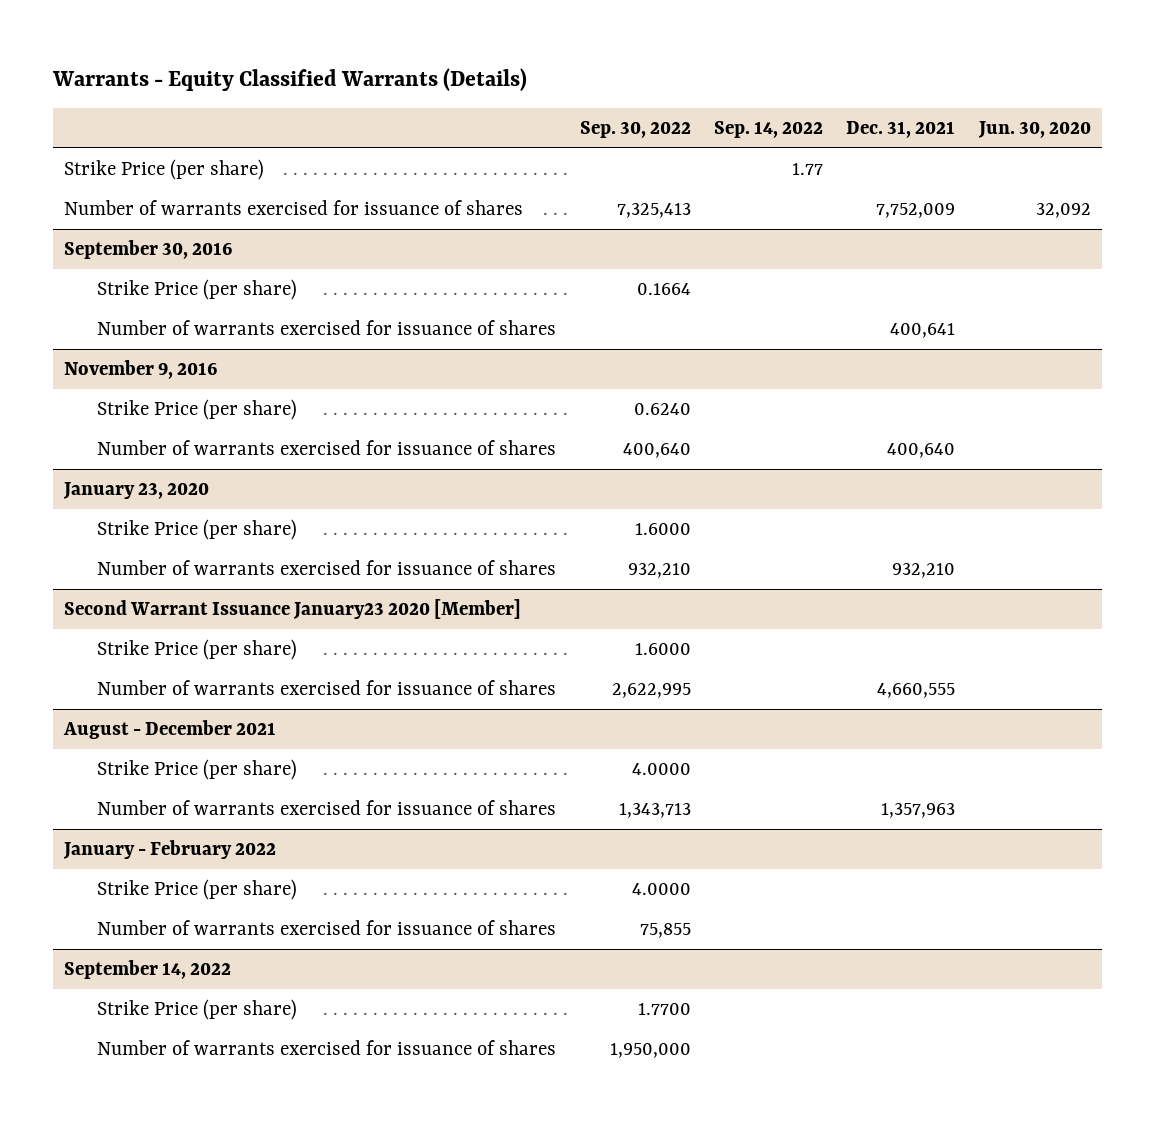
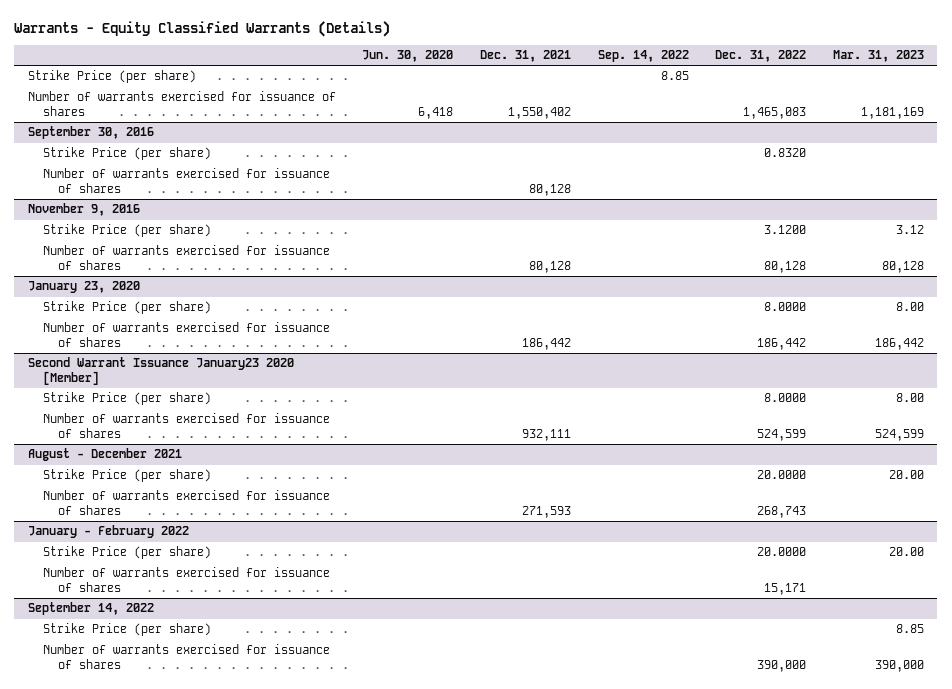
- | Sep. 30, 2022 | Sep. 14, 2022 | Dec. 31, 2021 | Jun. 30, 2020
+ | Jun. 30, 2020 | Dec. 31, 2021 | Sep. 14, 2022 | Dec. 31, 2022 | Mar. 31, 2023
- Strike Price (per share) | | 1.77 | |
- Number of warrants exercised for issuance of shares | 7,325,413 | | 7,752,009 | 32,092
+ Strike Price (per share) | | | 8.85 | |
+ Number of warrants exercised for issuance of shares | 6,418 | 1,550,402 | | 1,465,083 | 1,181,169
@ September 30, 2016
- Number of warrants exercised for issuance of shares | | | 400,641 |
+ Number of warrants exercised for issuance of shares | | 80,128 | | |
@ November 9, 2016
- Number of warrants exercised for issuance of shares | 400,640 | | 400,640 |
+ Number of warrants exercised for issuance of shares | | 80,128 | | 80,128 | 80,128
@ January 23, 2020
- Number of warrants exercised for issuance of shares | 932,210 | | 932,210 |
+ Number of warrants exercised for issuance of shares | | 186,442 | | 186,442 | 186,442
@ Second Warrant Issuance January23 2020 [Member]
- Number of warrants exercised for issuance of shares | 2,622,995 | | 4,660,555 |
+ Number of warrants exercised for issuance of shares | | 932,111 | | 524,599 | 524,599
@ August - December 2021
- Number of warrants exercised for issuance of shares | 1,343,713 | | 1,357,963 |
+ Number of warrants exercised for issuance of shares | | 271,593 | | 268,743 |

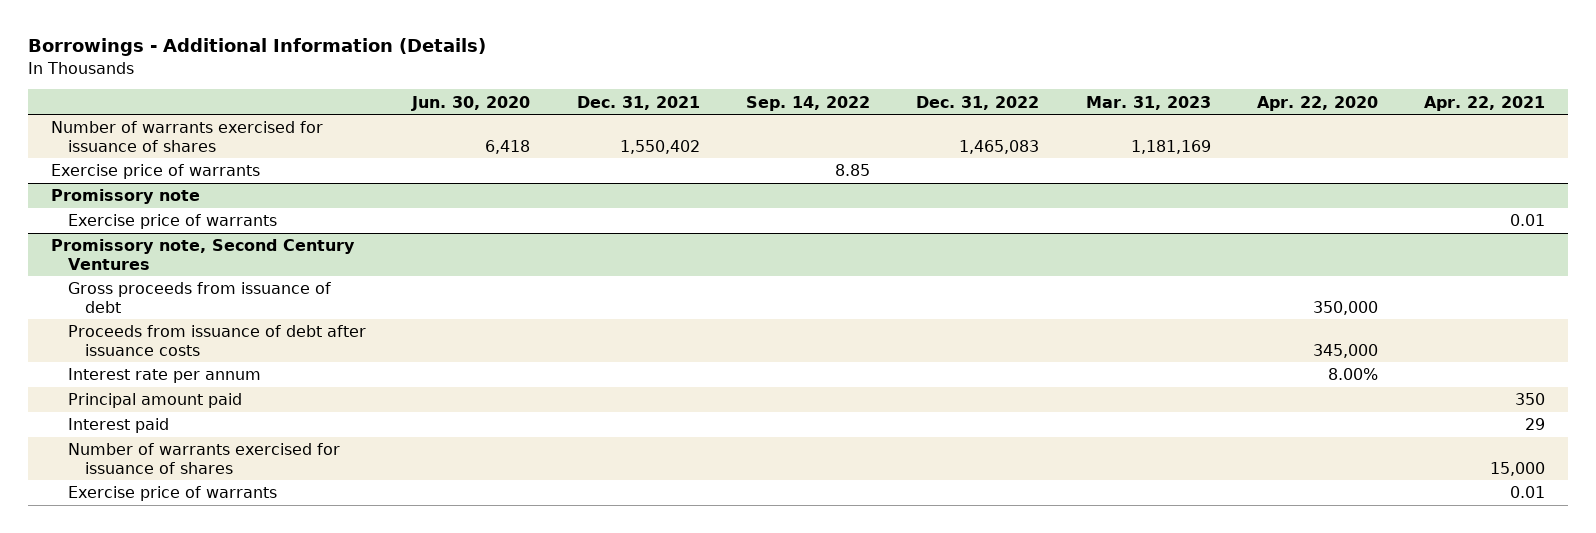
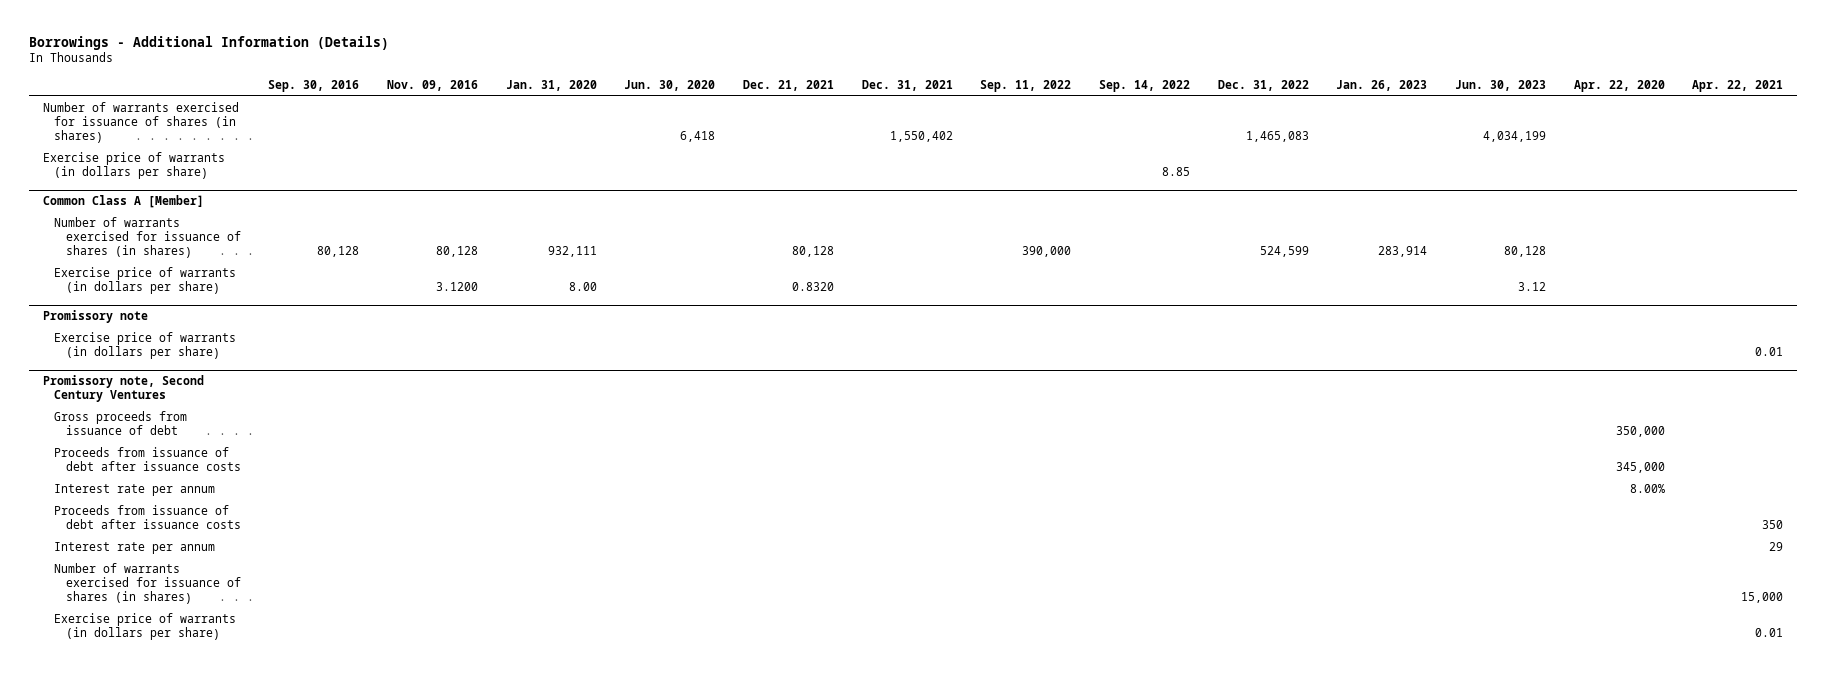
- | Jun. 30, 2020 | Dec. 31, 2021 | Sep. 14, 2022 | Dec. 31, 2022 | Mar. 31, 2023 | Apr. 22, 2020 | Apr. 22, 2021
+ | Sep. 30, 2016 | Nov. 09, 2016 | Jan. 31, 2020 | Jun. 30, 2020 | Dec. 21, 2021 | Dec. 31, 2021 | Sep. 11, 2022 | Sep. 14, 2022 | Dec. 31, 2022 | Jan. 26, 2023 | Jun. 30, 2023 | Apr. 22, 2020 | Apr. 22, 2021
- Number of warrants exercised for issuance of shares | 6,418 | 1,550,402 | | 1,465,083 | 1,181,169 | |
- Exercise price of warrants | | | 8.85 | | | |
+ Number of warrants exercised for issuance of shares (in shares) | | | | 6,418 | | 1,550,402 | | | 1,465,083 | | 4,034,199 | |
+ Exercise price of warrants (in dollars per share) | | | | | | | | 8.85 | | | | |
+ Common Class A [Member]
+ Number of warrants exercised for issuance of shares (in shares) | 80,128 | 80,128 | 932,111 | | 80,128 | | 390,000 | | 524,599 | 283,914 | 80,128 | |
+ Exercise price of warrants (in dollars per share) | | 3.1200 | 8.00 | | 0.8320 | | | | | | 3.12 | |
@ Promissory note
- Exercise price of warrants | | | | | | | 0.01
+ Exercise price of warrants (in dollars per share) | | | | | | | | | | | | | 0.01
@ Promissory note, Second Century Ventures
- Principal amount paid | | | | | | | 350
- Interest paid | | | | | | | 29
- Number of warrants exercised for issuance of shares | | | | | | | 15,000
- Exercise price of warrants | | | | | | | 0.01
+ Proceeds from issuance of debt after issuance costs | | | | | | | | | | | | | 350
+ Interest rate per annum | | | | | | | | | | | | | 29
+ Number of warrants exercised for issuance of shares (in shares) | | | | | | | | | | | | | 15,000
+ Exercise price of warrants (in dollars per share) | | | | | | | | | | | | | 0.01

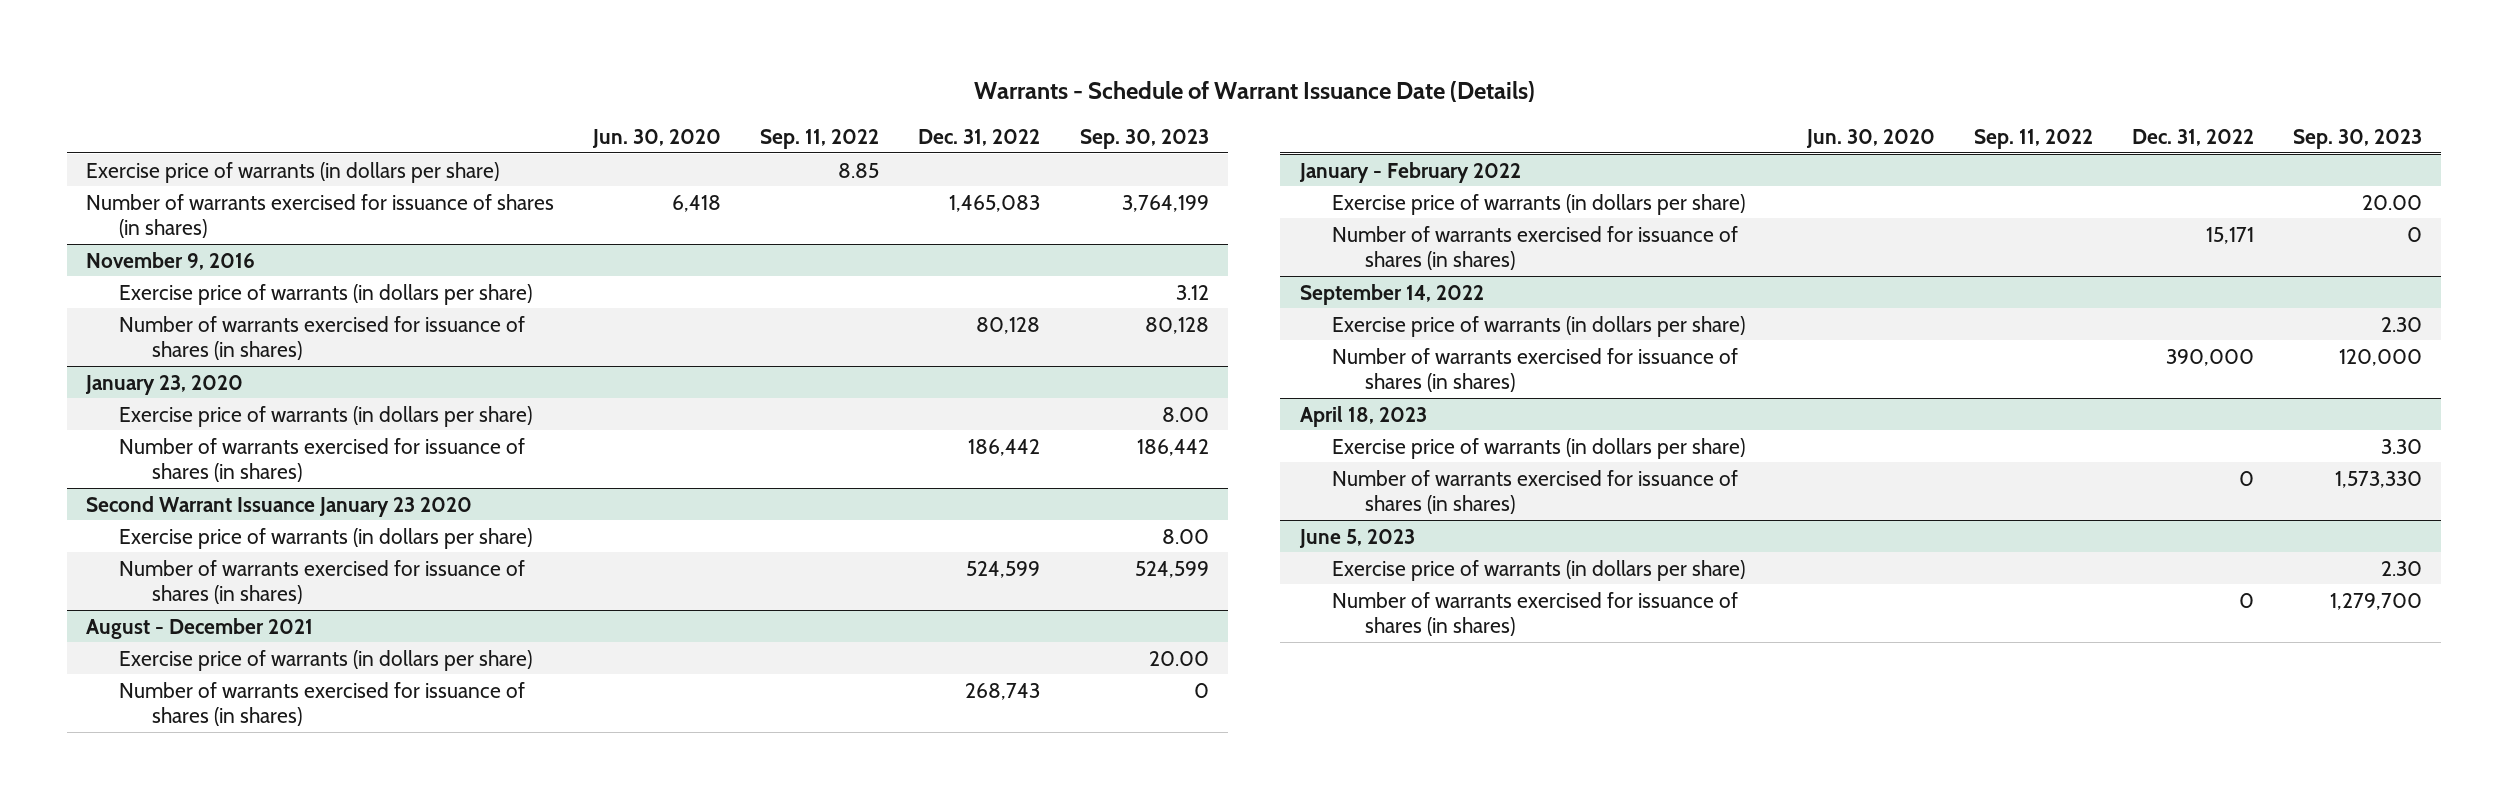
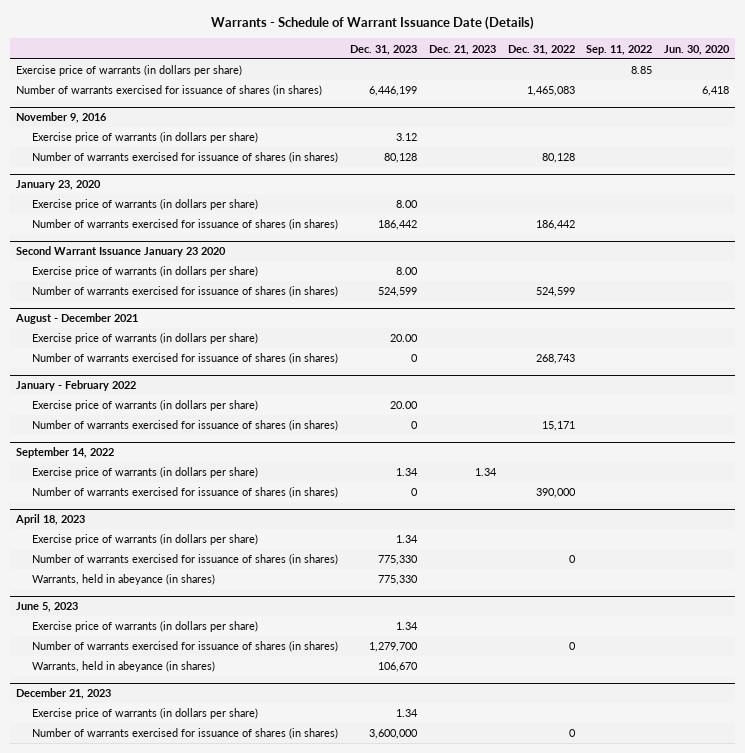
- | Jun. 30, 2020 | Sep. 11, 2022 | Dec. 31, 2022 | Sep. 30, 2023
+ | Dec. 31, 2023 | Dec. 21, 2023 | Dec. 31, 2022 | Sep. 11, 2022 | Jun. 30, 2020
@ April 18, 2023
+ Warrants, held in abeyance (in shares) | 775,330 | | | |
@ June 5, 2023
+ Warrants, held in abeyance (in shares) | 106,670 | | | |
+ December 21, 2023
+ Exercise price of warrants (in dollars per share) | 1.34 | | | |
+ Number of warrants exercised for issuance of shares (in shares) | 3,600,000 | | 0 | |

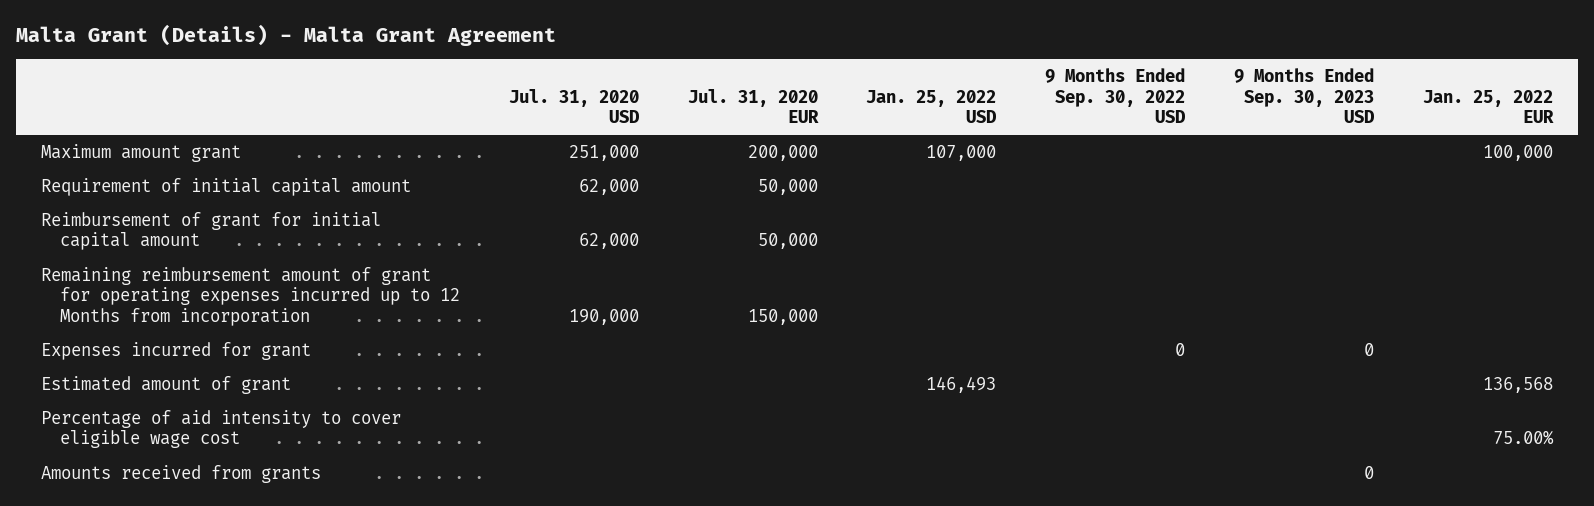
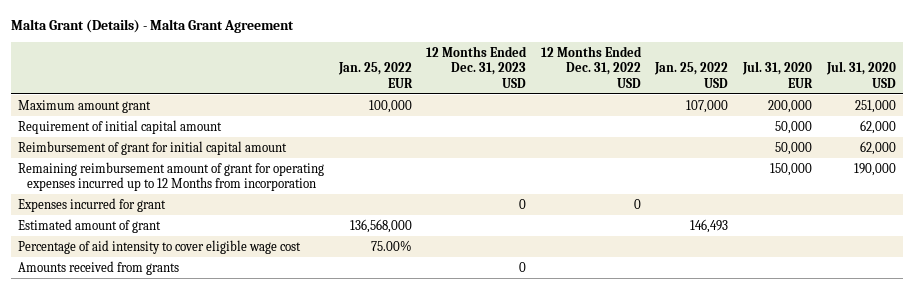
- | Jul. 31, 2020 USD | Jul. 31, 2020 EUR | Jan. 25, 2022 USD | 9 Months Ended Sep. 30, 2022 USD | 9 Months Ended Sep. 30, 2023 USD | Jan. 25, 2022 EUR
+ | Jan. 25, 2022 EUR | 12 Months Ended Dec. 31, 2023 USD | 12 Months Ended Dec. 31, 2022 USD | Jan. 25, 2022 USD | Jul. 31, 2020 EUR | Jul. 31, 2020 USD
- Estimated amount of grant | | | 146,493 | | | 136,568
+ Estimated amount of grant | 136,568,000 | | | 146,493 | |

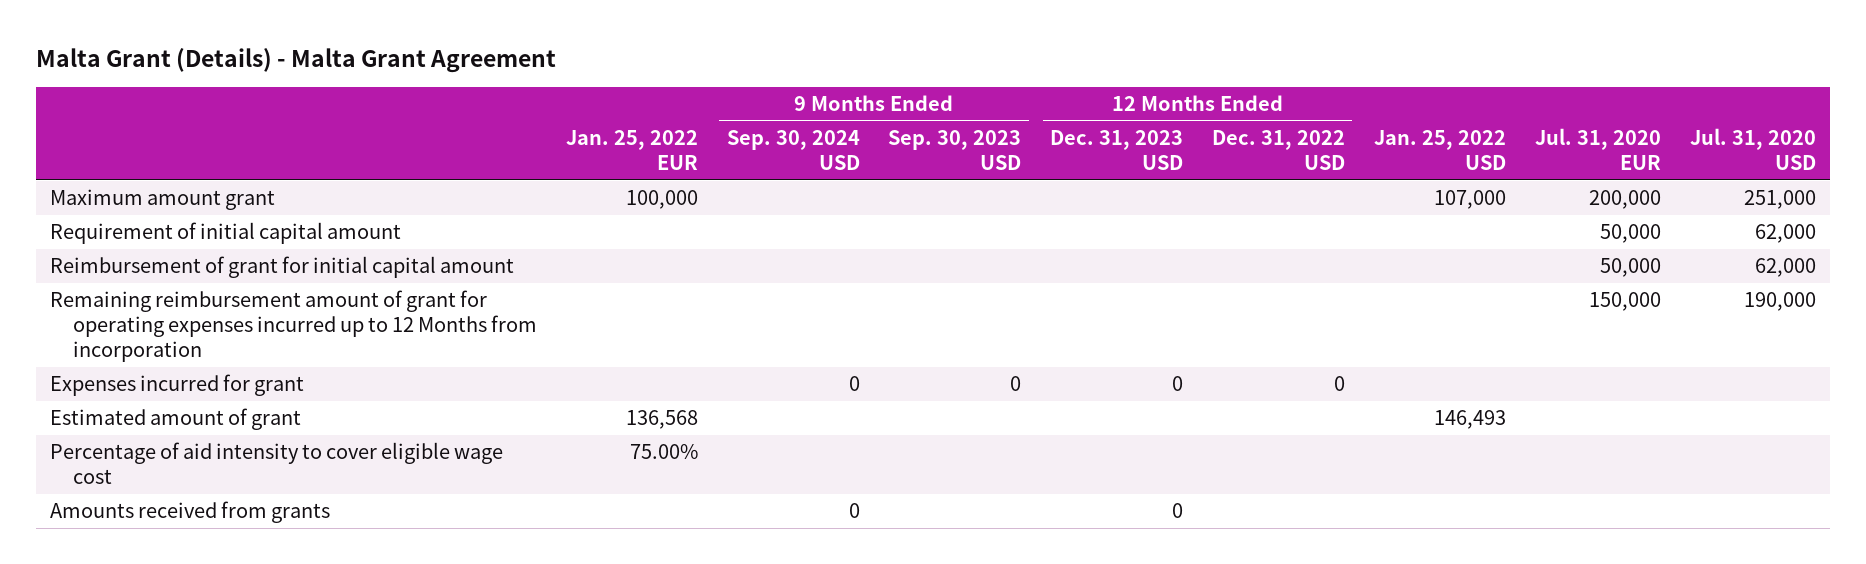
- | Jan. 25, 2022 EUR | 12 Months Ended Dec. 31, 2023 USD | 12 Months Ended Dec. 31, 2022 USD | Jan. 25, 2022 USD | Jul. 31, 2020 EUR | Jul. 31, 2020 USD
+ | Jan. 25, 2022 EUR | 9 Months Ended Sep. 30, 2024 USD | 9 Months Ended Sep. 30, 2023 USD | 12 Months Ended Dec. 31, 2023 USD | 12 Months Ended Dec. 31, 2022 USD | Jan. 25, 2022 USD | Jul. 31, 2020 EUR | Jul. 31, 2020 USD
- Estimated amount of grant | 136,568,000 | | | 146,493 | |
+ Estimated amount of grant | 136,568 | | | | | 146,493 | |

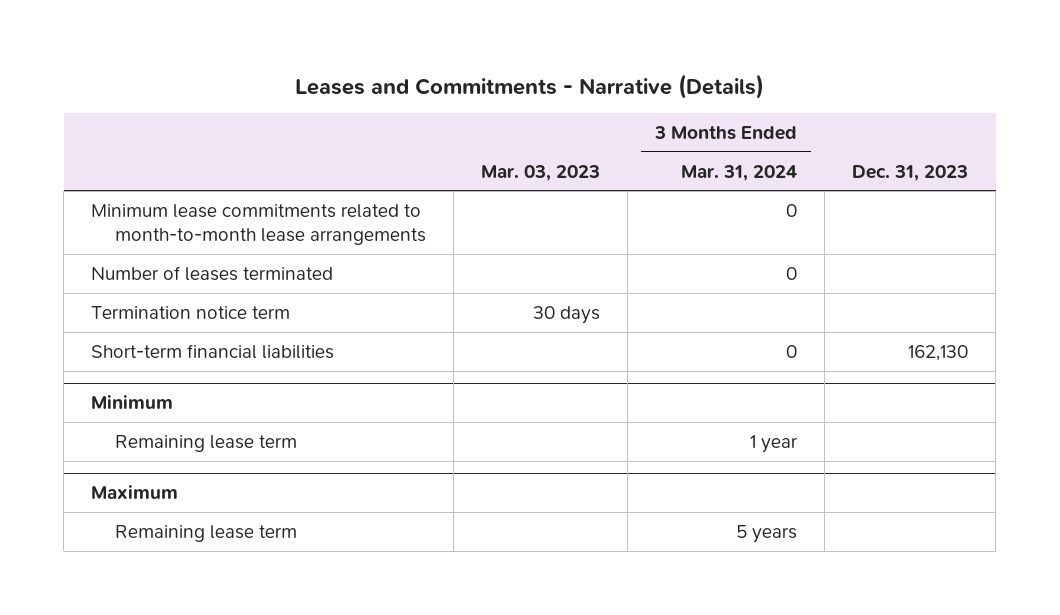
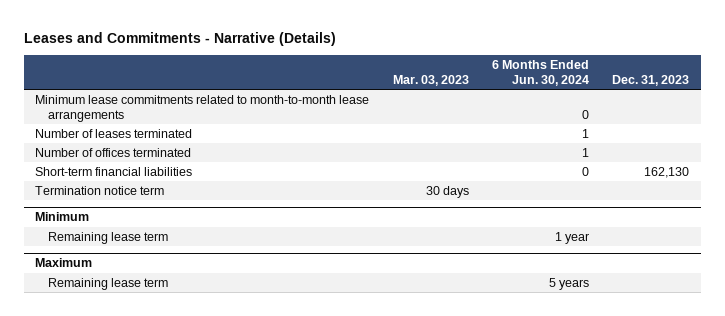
- | Mar. 03, 2023 | 3 Months Ended Mar. 31, 2024 | Dec. 31, 2023
+ | Mar. 03, 2023 | 6 Months Ended Jun. 30, 2024 | Dec. 31, 2023
+ Number of offices terminated | | 1 |
moved down: Termination notice term | 30 days | |

